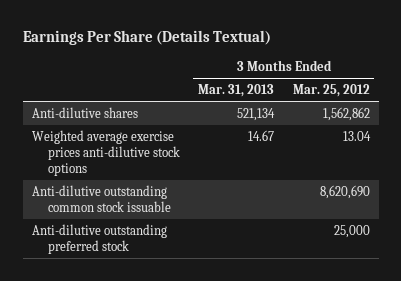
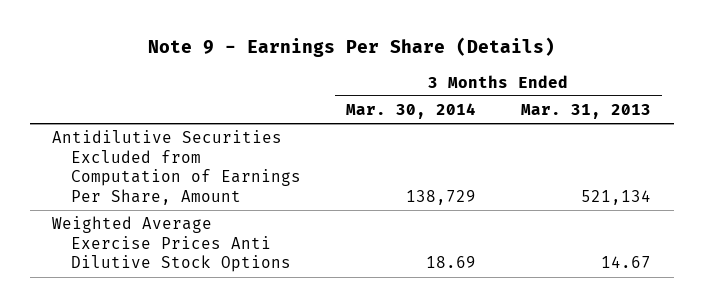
- Earnings Per Share (Details Textual)
+ Note 9 - Earnings Per Share (Details)
- | 3 Months Ended Mar. 31, 2013 | 3 Months Ended Mar. 25, 2012
+ | 3 Months Ended Mar. 30, 2014 | 3 Months Ended Mar. 31, 2013
- Anti-dilutive shares | 521,134 | 1,562,862
- Weighted average exercise prices anti-dilutive stock options | 14.67 | 13.04
- Anti-dilutive outstanding common stock issuable | | 8,620,690
- Anti-dilutive outstanding preferred stock | | 25,000
+ Antidilutive Securities Excluded from Computation of Earnings Per Share, Amount | 138,729 | 521,134
+ Weighted Average Exercise Prices Anti Dilutive Stock Options | 18.69 | 14.67

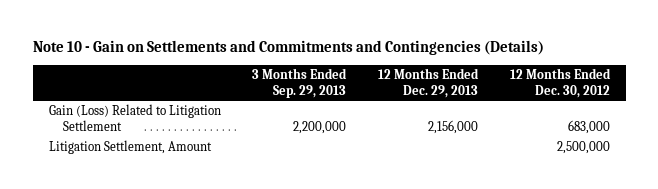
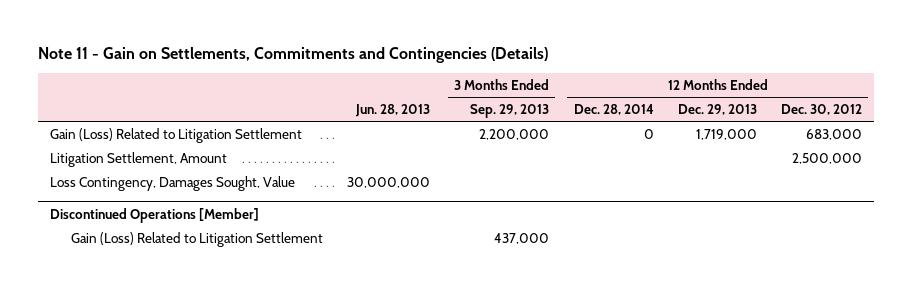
- Note 10 - Gain on Settlements and Commitments and Contingencies (Details)
+ Note 11 - Gain on Settlements, Commitments and Contingencies (Details)
- | 3 Months Ended Sep. 29, 2013 | 12 Months Ended Dec. 29, 2013 | 12 Months Ended Dec. 30, 2012
+ | Jun. 28, 2013 | 3 Months Ended Sep. 29, 2013 | 12 Months Ended Dec. 28, 2014 | 12 Months Ended Dec. 29, 2013 | 12 Months Ended Dec. 30, 2012
- Gain (Loss) Related to Litigation Settlement | 2,200,000 | 2,156,000 | 683,000
+ Gain (Loss) Related to Litigation Settlement | | 2,200,000 | 0 | 1,719,000 | 683,000
+ Loss Contingency, Damages Sought, Value | 30,000,000 | | | |
+ Discontinued Operations [Member]
+ Gain (Loss) Related to Litigation Settlement | | 437,000 | | |

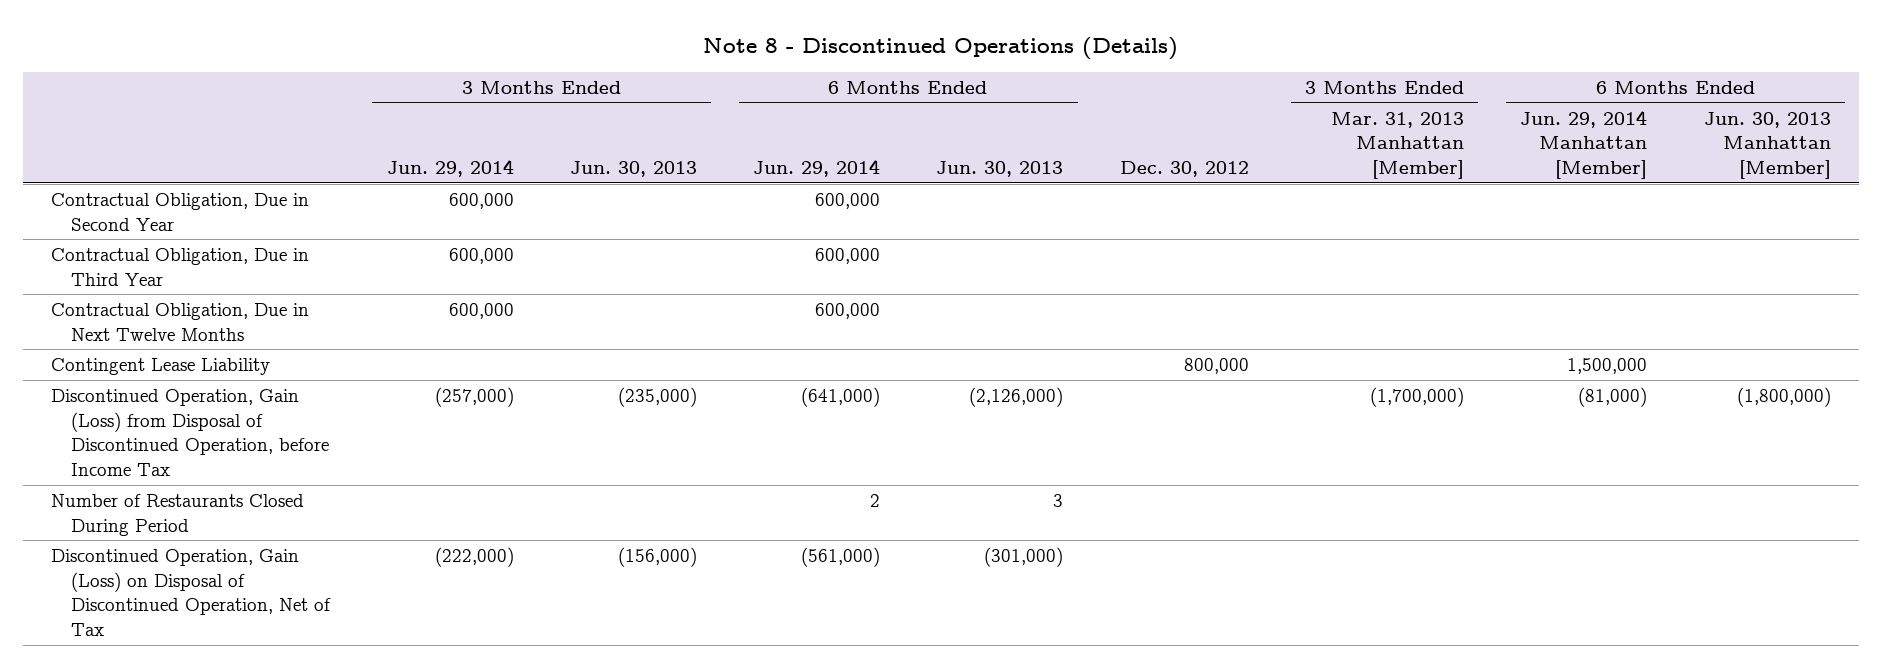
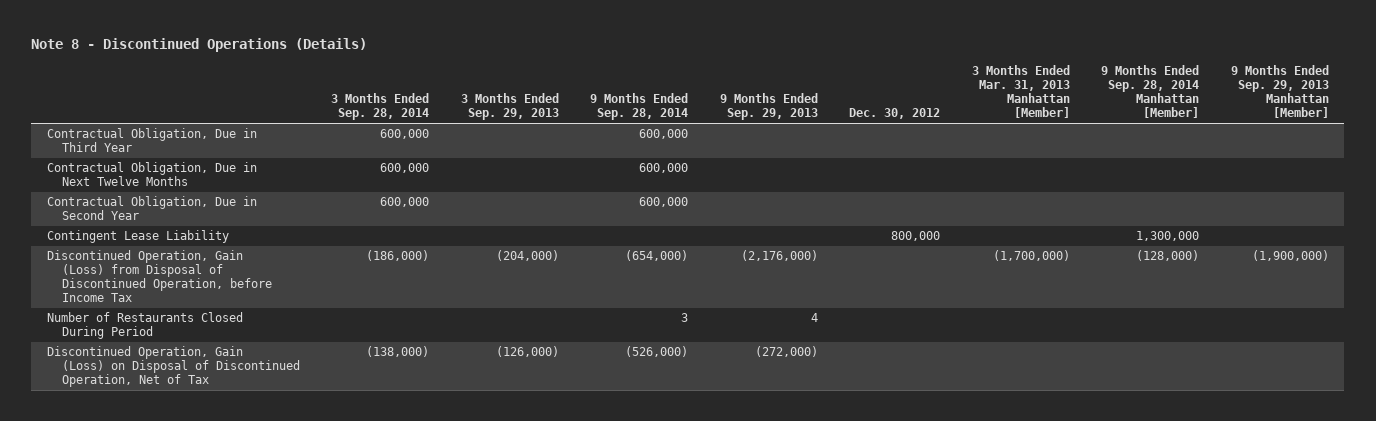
- | 3 Months Ended Jun. 29, 2014 | 3 Months Ended Jun. 30, 2013 | 6 Months Ended Jun. 29, 2014 | 6 Months Ended Jun. 30, 2013 | Dec. 30, 2012 | 3 Months Ended Mar. 31, 2013 Manhattan [Member] | 6 Months Ended Jun. 29, 2014 Manhattan [Member] | 6 Months Ended Jun. 30, 2013 Manhattan [Member]
+ | 3 Months Ended Sep. 28, 2014 | 3 Months Ended Sep. 29, 2013 | 9 Months Ended Sep. 28, 2014 | 9 Months Ended Sep. 29, 2013 | Dec. 30, 2012 | 3 Months Ended Mar. 31, 2013 Manhattan [Member] | 9 Months Ended Sep. 28, 2014 Manhattan [Member] | 9 Months Ended Sep. 29, 2013 Manhattan [Member]
moved down: Contractual Obligation, Due in Second Year | 600,000 | | 600,000 | | | | |

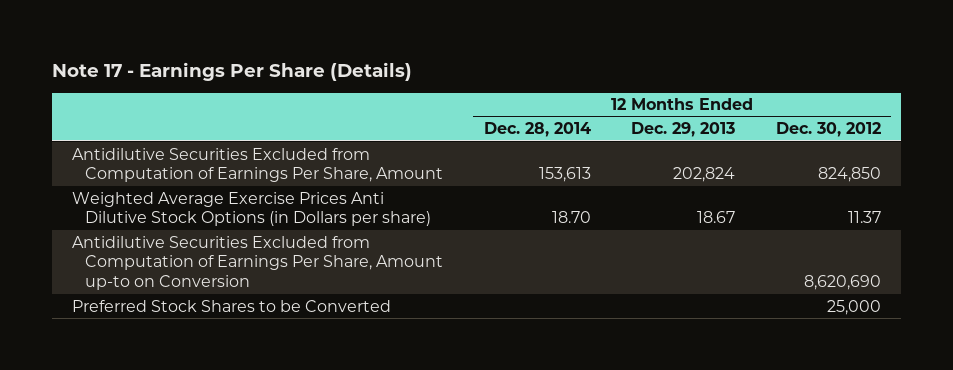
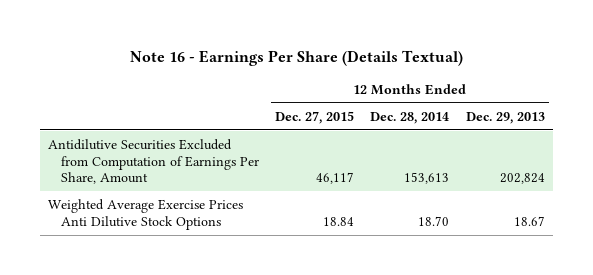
- Note 17 - Earnings Per Share (Details)
+ Note 16 - Earnings Per Share (Details Textual)
- | 12 Months Ended Dec. 28, 2014 | 12 Months Ended Dec. 29, 2013 | 12 Months Ended Dec. 30, 2012
+ | 12 Months Ended Dec. 27, 2015 | 12 Months Ended Dec. 28, 2014 | 12 Months Ended Dec. 29, 2013
- Weighted Average Exercise Prices Anti Dilutive Stock Options (in Dollars per share) | 18.70 | 18.67 | 11.37
- Antidilutive Securities Excluded from Computation of Earnings Per Share, Amount up-to on Conversion | | | 8,620,690
- Preferred Stock Shares to be Converted | | | 25,000
+ Weighted Average Exercise Prices Anti Dilutive Stock Options | 18.84 | 18.70 | 18.67

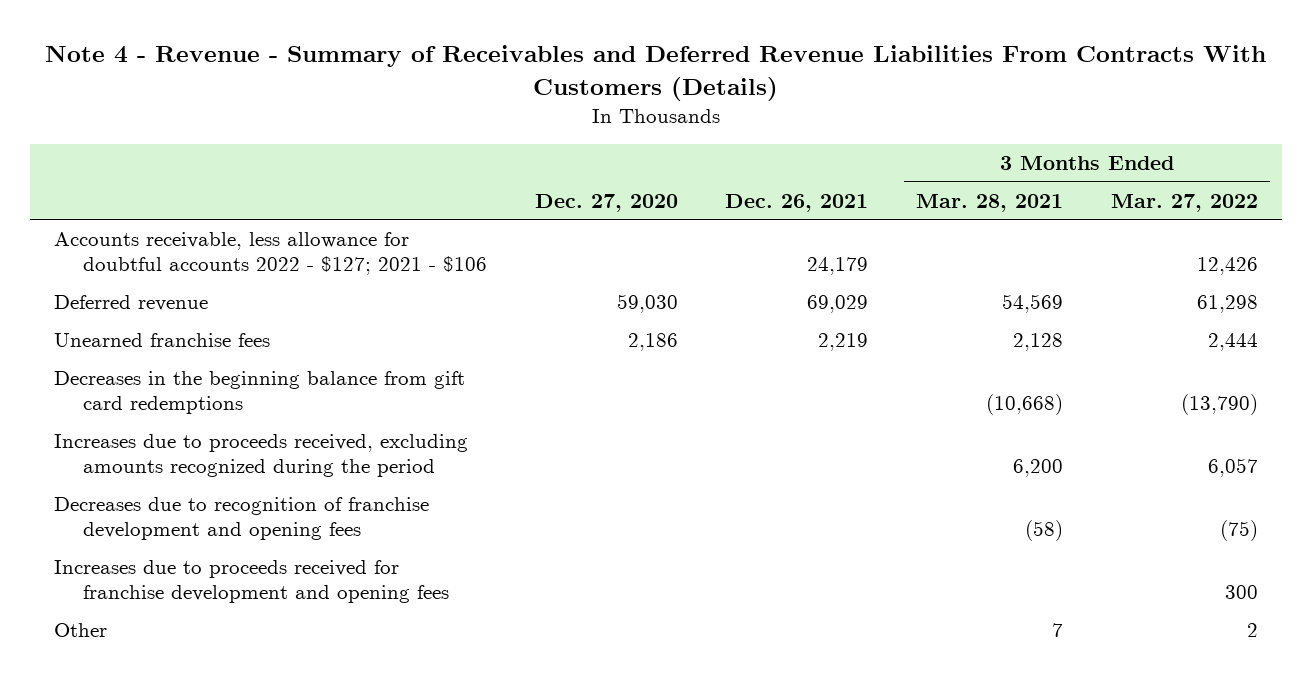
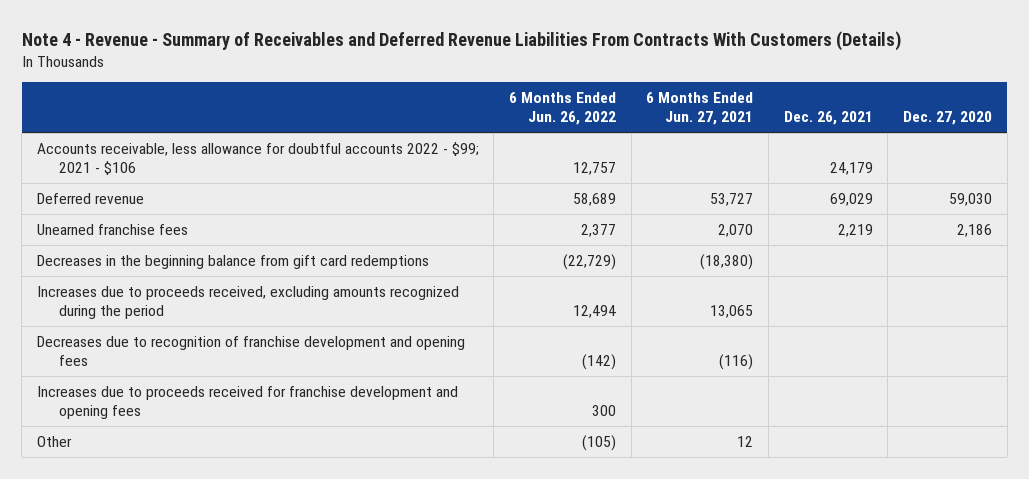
- | Dec. 27, 2020 | Dec. 26, 2021 | 3 Months Ended Mar. 28, 2021 | 3 Months Ended Mar. 27, 2022
+ | 6 Months Ended Jun. 26, 2022 | 6 Months Ended Jun. 27, 2021 | Dec. 26, 2021 | Dec. 27, 2020
- Accounts receivable, less allowance for doubtful accounts 2022 - $127; 2021 - $106 | | 24,179 | | 12,426
+ Accounts receivable, less allowance for doubtful accounts 2022 - $99; 2021 - $106 | 12,757 | | 24,179 |

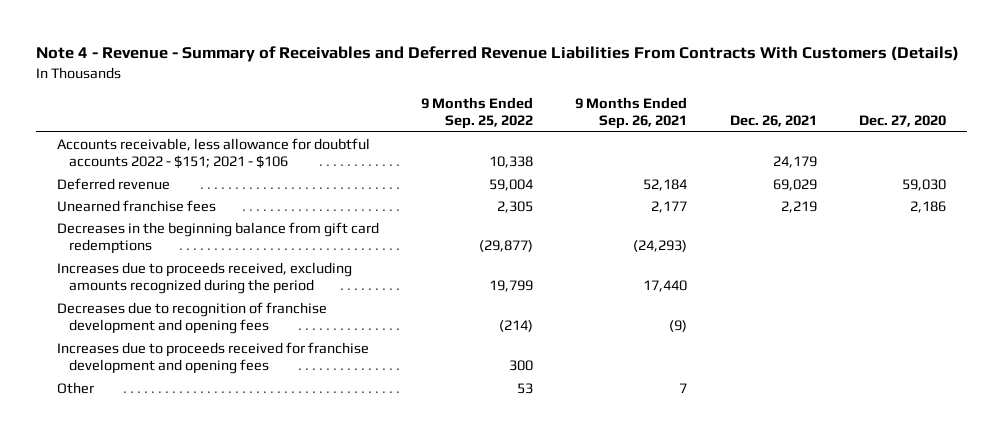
- | 6 Months Ended Jun. 26, 2022 | 6 Months Ended Jun. 27, 2021 | Dec. 26, 2021 | Dec. 27, 2020
+ | 9 Months Ended Sep. 25, 2022 | 9 Months Ended Sep. 26, 2021 | Dec. 26, 2021 | Dec. 27, 2020
- Accounts receivable, less allowance for doubtful accounts 2022 - $99; 2021 - $106 | 12,757 | | 24,179 |
+ Accounts receivable, less allowance for doubtful accounts 2022 - $151; 2021 - $106 | 10,338 | | 24,179 |

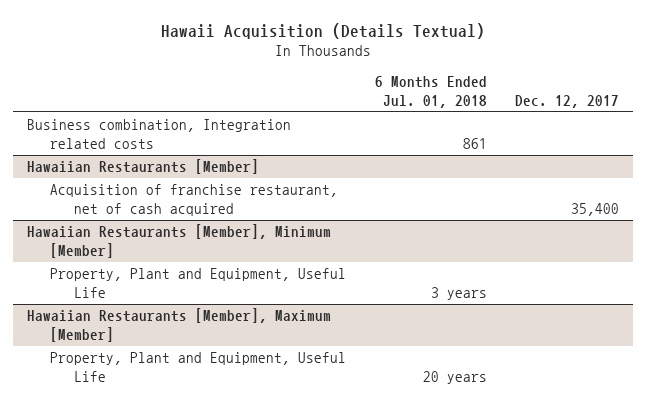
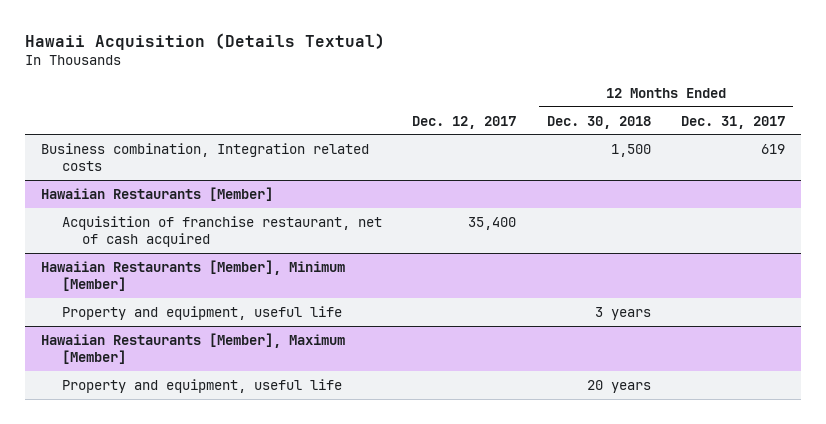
- | 6 Months Ended Jul. 01, 2018 | Dec. 12, 2017
+ | Dec. 12, 2017 | 12 Months Ended Dec. 30, 2018 | 12 Months Ended Dec. 31, 2017
@ Hawaiian Restaurants [Member], Minimum [Member]
- Property, Plant and Equipment, Useful Life | 3 years |
+ Property and equipment, useful life | | 3 years |
@ Hawaiian Restaurants [Member], Maximum [Member]
- Property, Plant and Equipment, Useful Life | 20 years |
+ Property and equipment, useful life | | 20 years |

